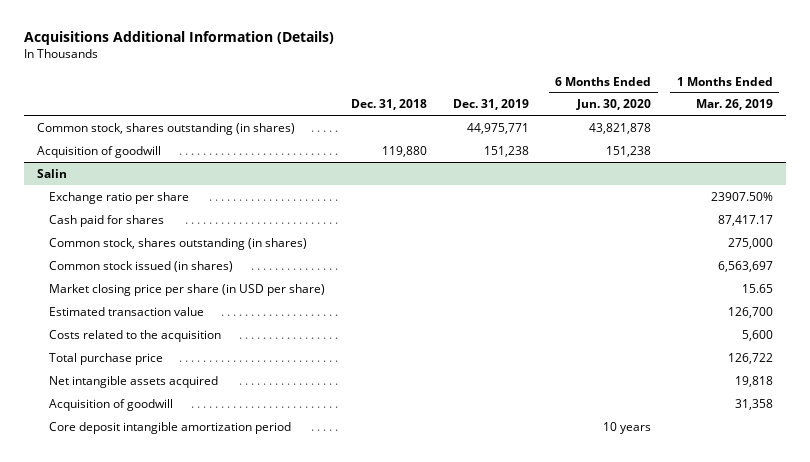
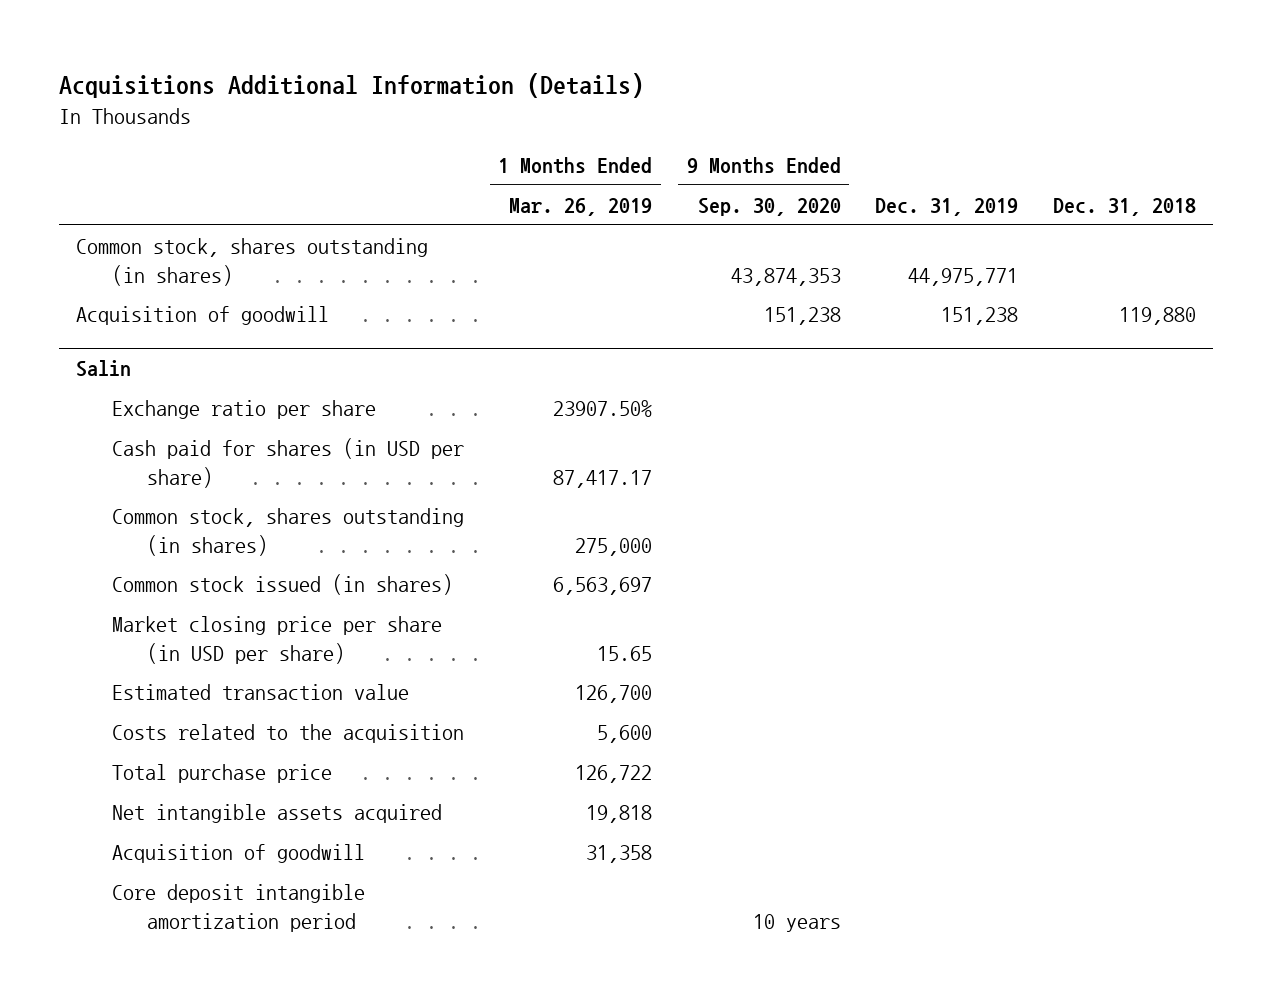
- | Dec. 31, 2018 | Dec. 31, 2019 | 6 Months Ended Jun. 30, 2020 | 1 Months Ended Mar. 26, 2019
+ | 1 Months Ended Mar. 26, 2019 | 9 Months Ended Sep. 30, 2020 | Dec. 31, 2019 | Dec. 31, 2018
@ Salin
- Cash paid for shares | | | | 87,417.17
+ Cash paid for shares (in USD per share) | 87,417.17 | | |

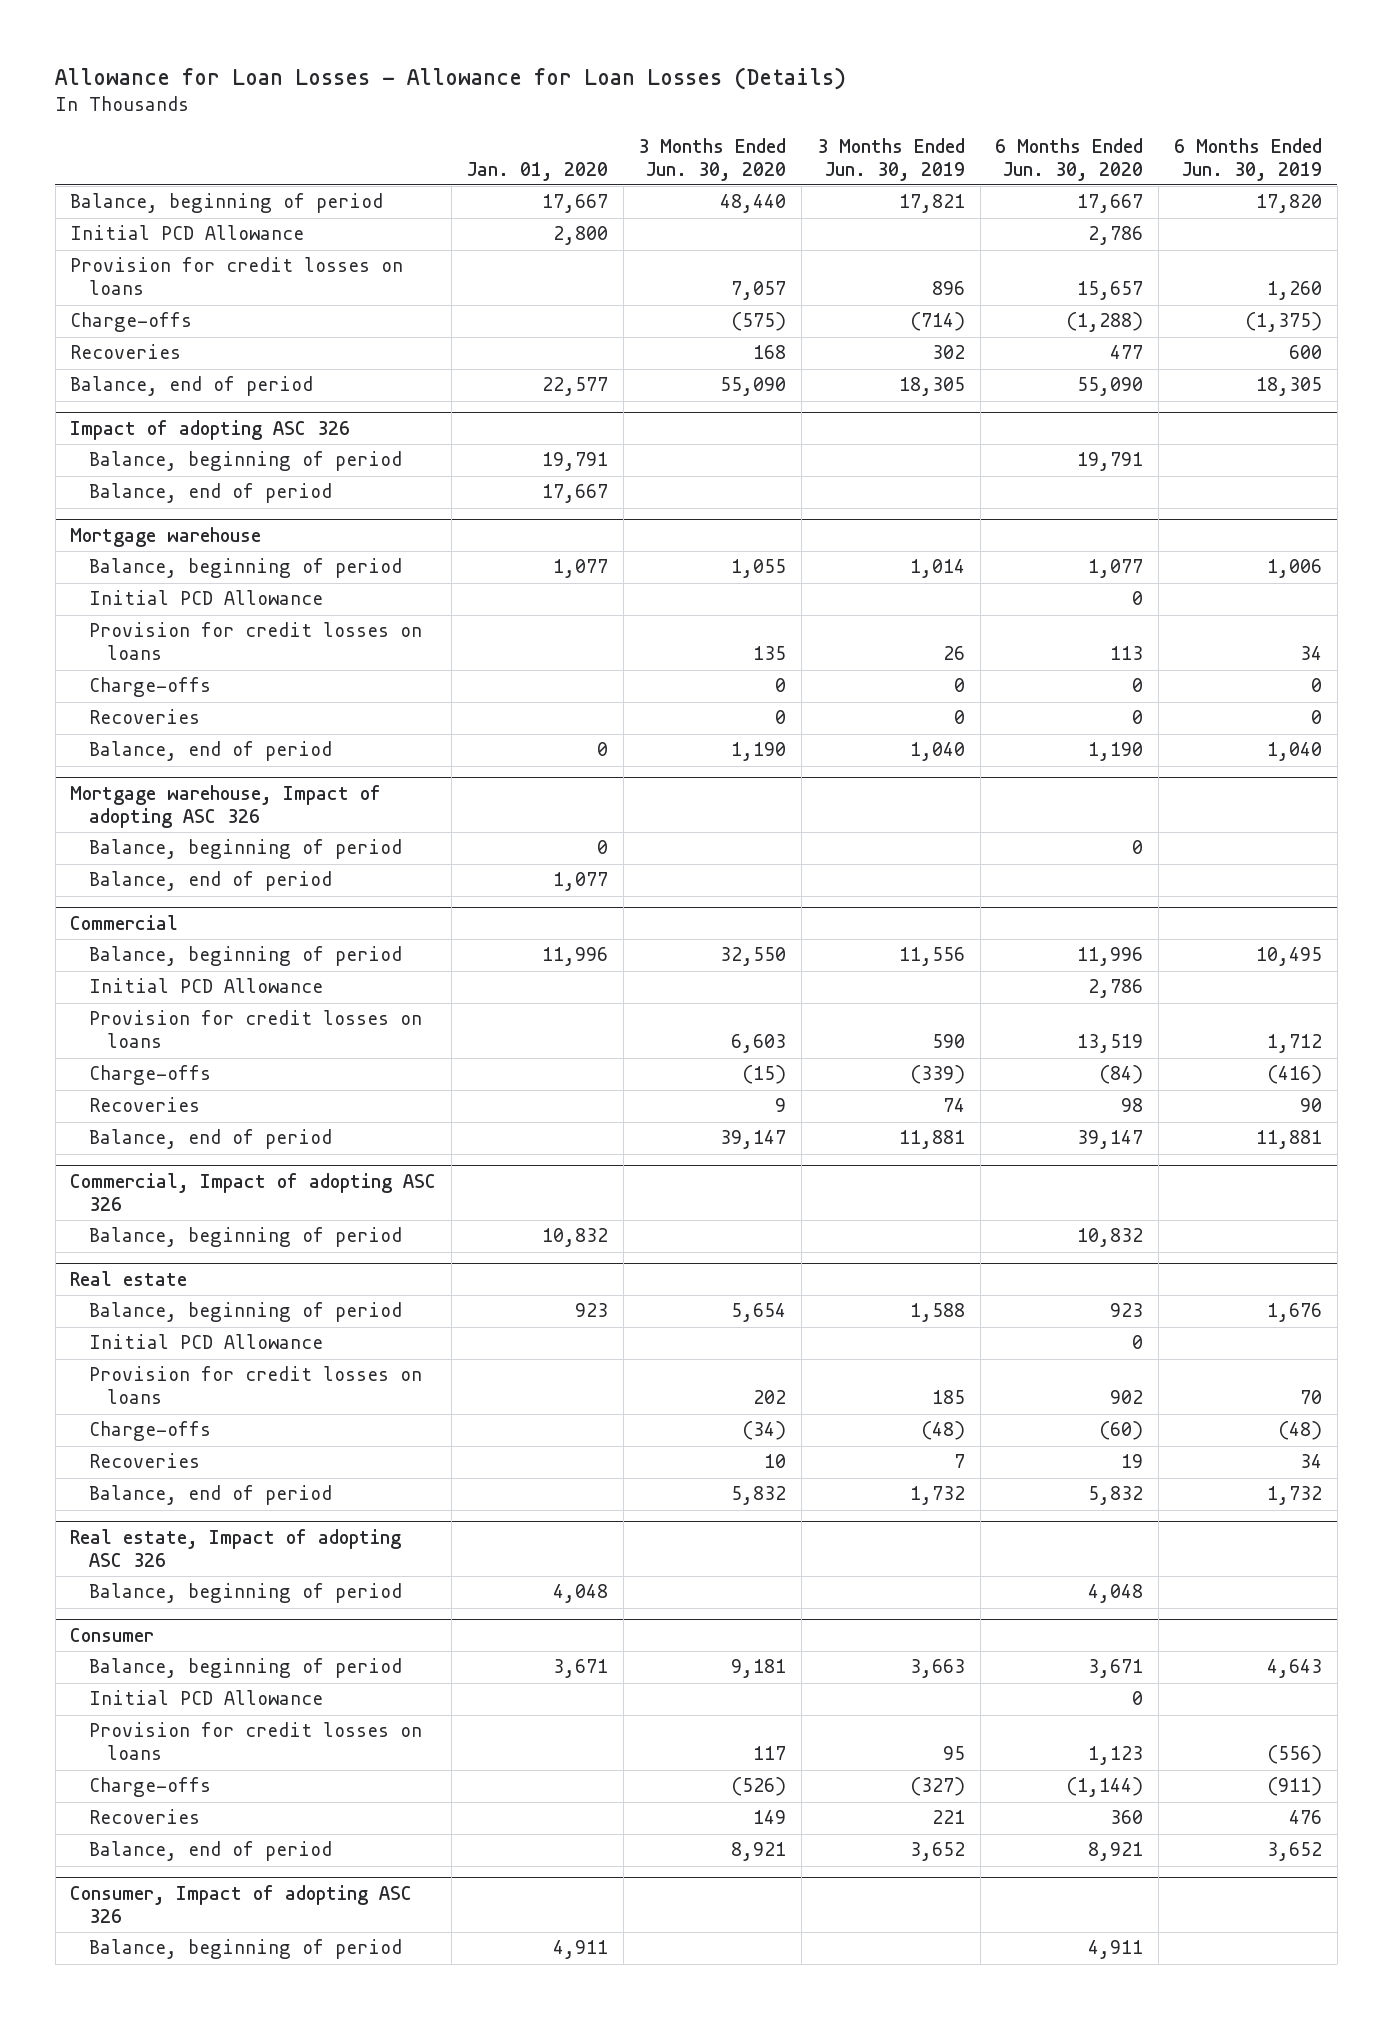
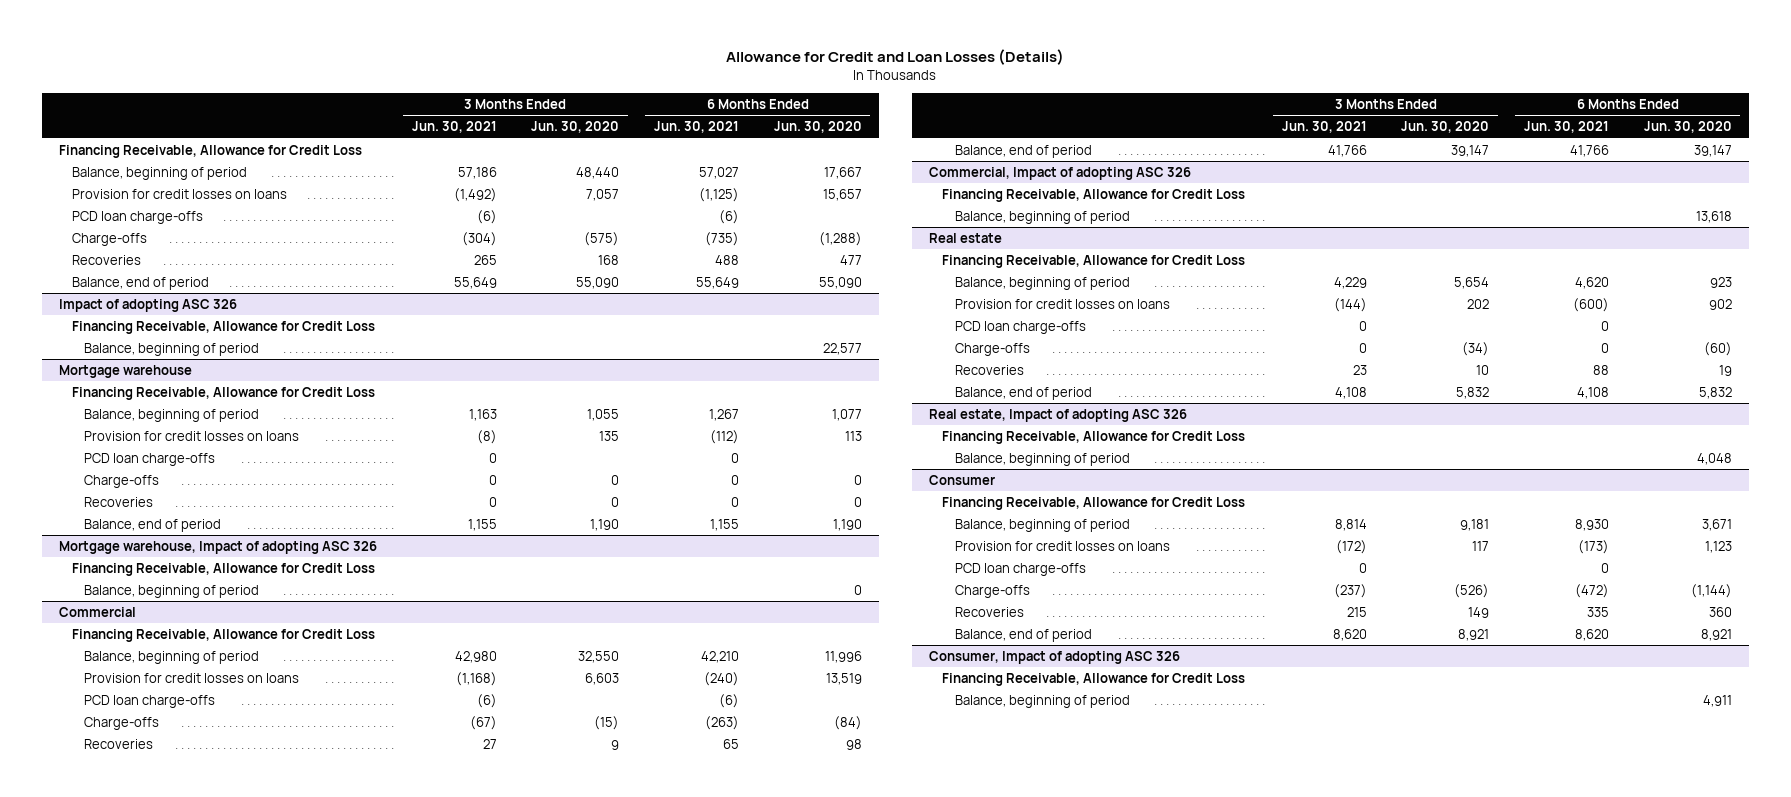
- Allowance for Loan Losses - Allowance for Loan Losses (Details)
+ Allowance for Credit and Loan Losses (Details)
- | Jan. 01, 2020 | 3 Months Ended Jun. 30, 2020 | 3 Months Ended Jun. 30, 2019 | 6 Months Ended Jun. 30, 2020 | 6 Months Ended Jun. 30, 2019
+ | 3 Months Ended Jun. 30, 2021 | 3 Months Ended Jun. 30, 2020 | 6 Months Ended Jun. 30, 2021 | 6 Months Ended Jun. 30, 2020
+ Financing Receivable, Allowance for Credit Loss
- Initial PCD Allowance | 2,800 | | | 2,786 |
+ PCD loan charge-offs | (6) | | (6) |
@ Impact of adopting ASC 326
- Balance, beginning of period | 19,791 | | | 19,791 |
- Balance, end of period | 17,667 | | | |
+ Financing Receivable, Allowance for Credit Loss
+ Balance, beginning of period | | | | 22,577
@ Mortgage warehouse
+ Financing Receivable, Allowance for Credit Loss
- Initial PCD Allowance | | | | 0 |
+ PCD loan charge-offs | 0 | | 0 |
@ Mortgage warehouse, Impact of adopting ASC 326
+ Financing Receivable, Allowance for Credit Loss
- Balance, end of period | 1,077 | | | |
@ Commercial
+ Financing Receivable, Allowance for Credit Loss
- Initial PCD Allowance | | | | 2,786 |
+ PCD loan charge-offs | (6) | | (6) |
@ Commercial, Impact of adopting ASC 326
- Balance, beginning of period | 10,832 | | | 10,832 |
+ Financing Receivable, Allowance for Credit Loss
+ Balance, beginning of period | | | | 13,618
@ Real estate
+ Financing Receivable, Allowance for Credit Loss
- Initial PCD Allowance | | | | 0 |
+ PCD loan charge-offs | 0 | | 0 |
@ Real estate, Impact of adopting ASC 326
+ Financing Receivable, Allowance for Credit Loss
@ Consumer
+ Financing Receivable, Allowance for Credit Loss
- Initial PCD Allowance | | | | 0 |
+ PCD loan charge-offs | 0 | | 0 |
@ Consumer, Impact of adopting ASC 326
+ Financing Receivable, Allowance for Credit Loss

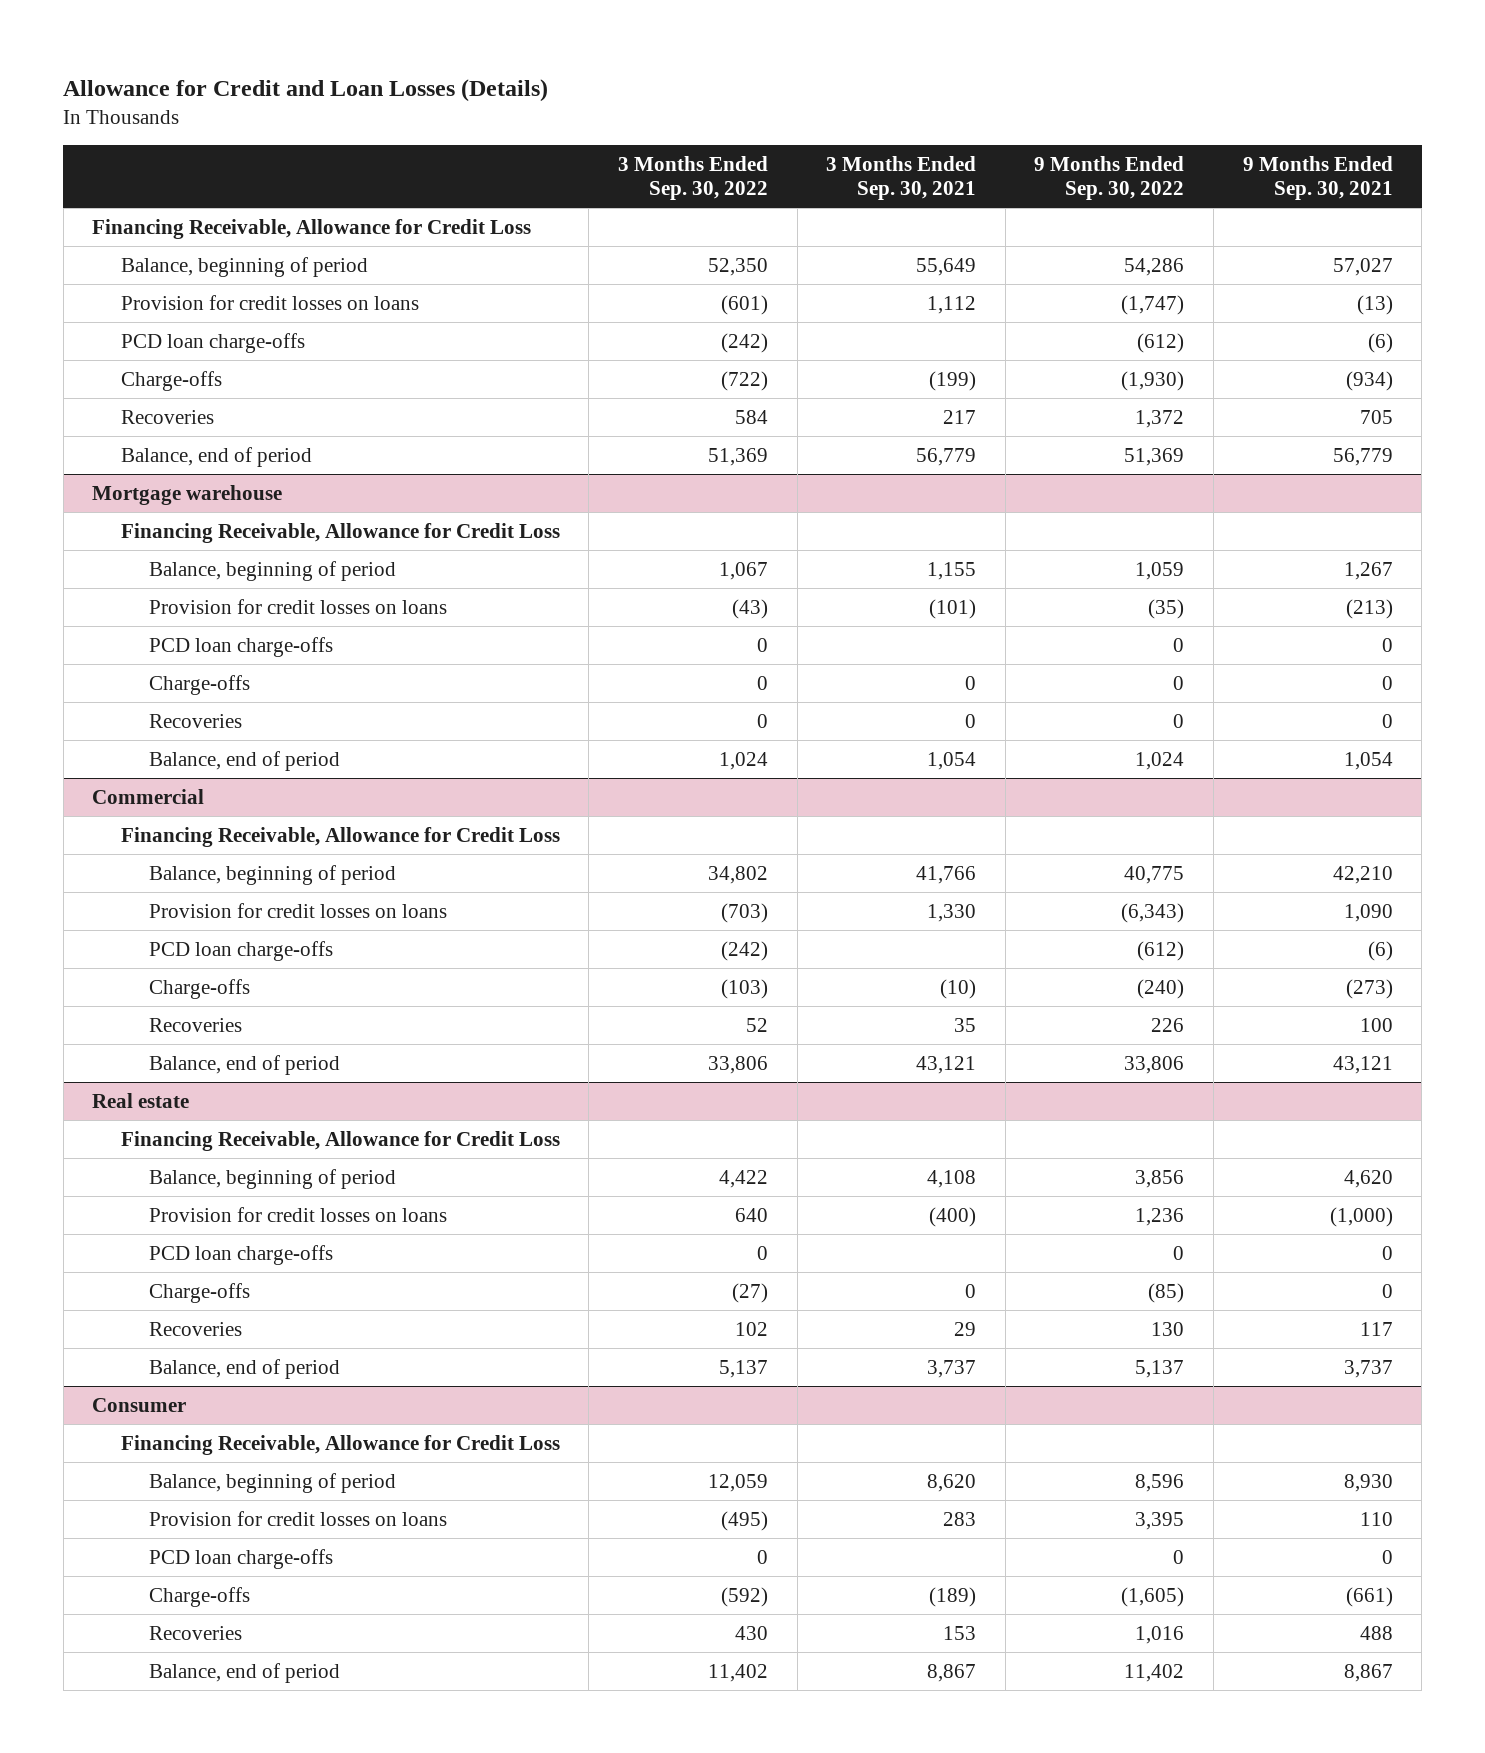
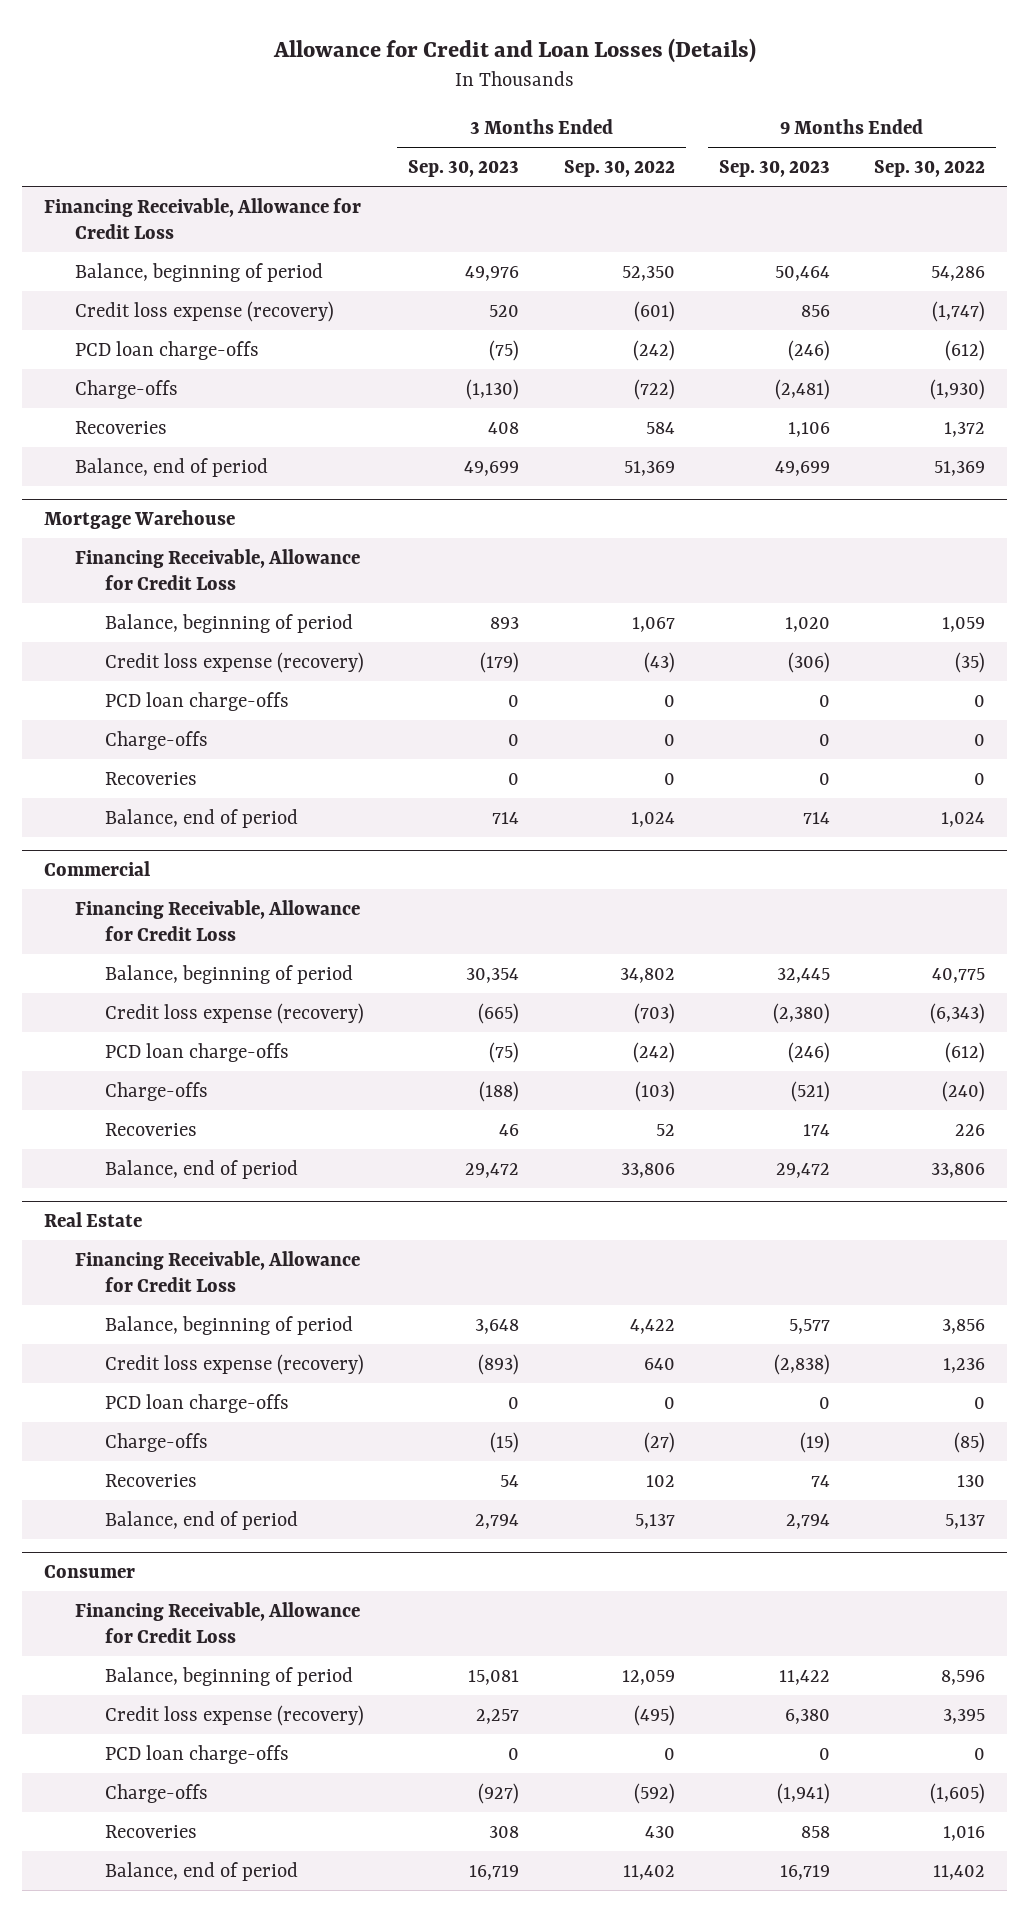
- | 3 Months Ended Sep. 30, 2022 | 3 Months Ended Sep. 30, 2021 | 9 Months Ended Sep. 30, 2022 | 9 Months Ended Sep. 30, 2021
+ | 3 Months Ended Sep. 30, 2023 | 3 Months Ended Sep. 30, 2022 | 9 Months Ended Sep. 30, 2023 | 9 Months Ended Sep. 30, 2022
- Provision for credit losses on loans | (601) | 1,112 | (1,747) | (13)
+ Credit loss expense (recovery) | 520 | (601) | 856 | (1,747)
- Mortgage warehouse
+ Mortgage Warehouse
- Provision for credit losses on loans | (43) | (101) | (35) | (213)
+ Credit loss expense (recovery) | (179) | (43) | (306) | (35)
@ Commercial
- Provision for credit losses on loans | (703) | 1,330 | (6,343) | 1,090
+ Credit loss expense (recovery) | (665) | (703) | (2,380) | (6,343)
- Real estate
+ Real Estate
- Provision for credit losses on loans | 640 | (400) | 1,236 | (1,000)
+ Credit loss expense (recovery) | (893) | 640 | (2,838) | 1,236
@ Consumer
- Provision for credit losses on loans | (495) | 283 | 3,395 | 110
+ Credit loss expense (recovery) | 2,257 | (495) | 6,380 | 3,395

